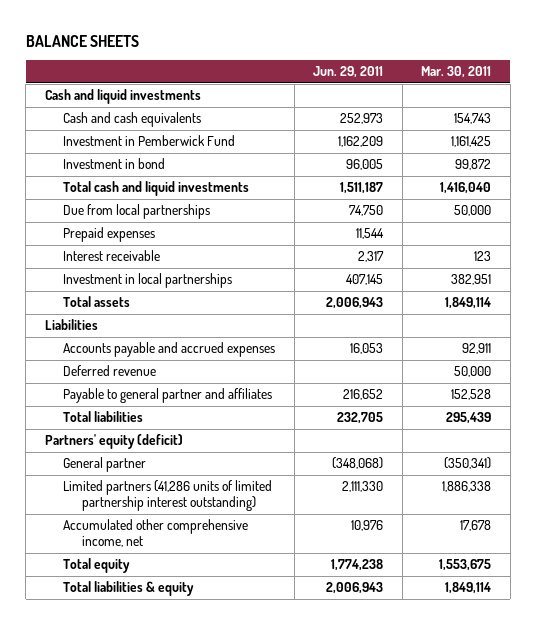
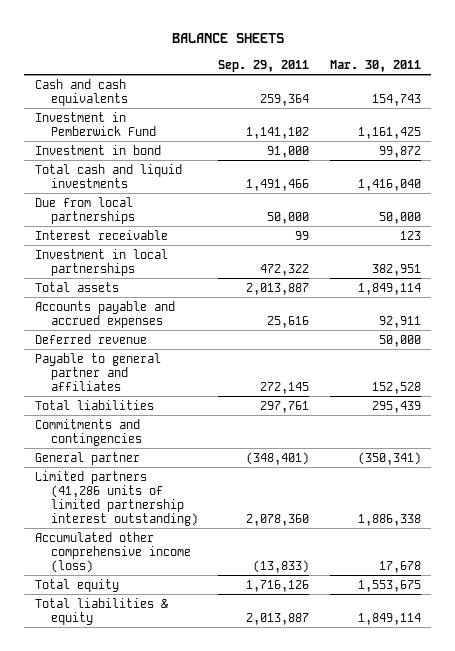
- | Jun. 29, 2011 | Mar. 30, 2011
+ | Sep. 29, 2011 | Mar. 30, 2011
- Cash and liquid investments
- Prepaid expenses | 11,544 |
- Liabilities
- Partners' equity (deficit)
+ Commitments and contingencies
- Accumulated other comprehensive income, net | 10,976 | 17,678
+ Accumulated other comprehensive income (loss) | (13,833) | 17,678

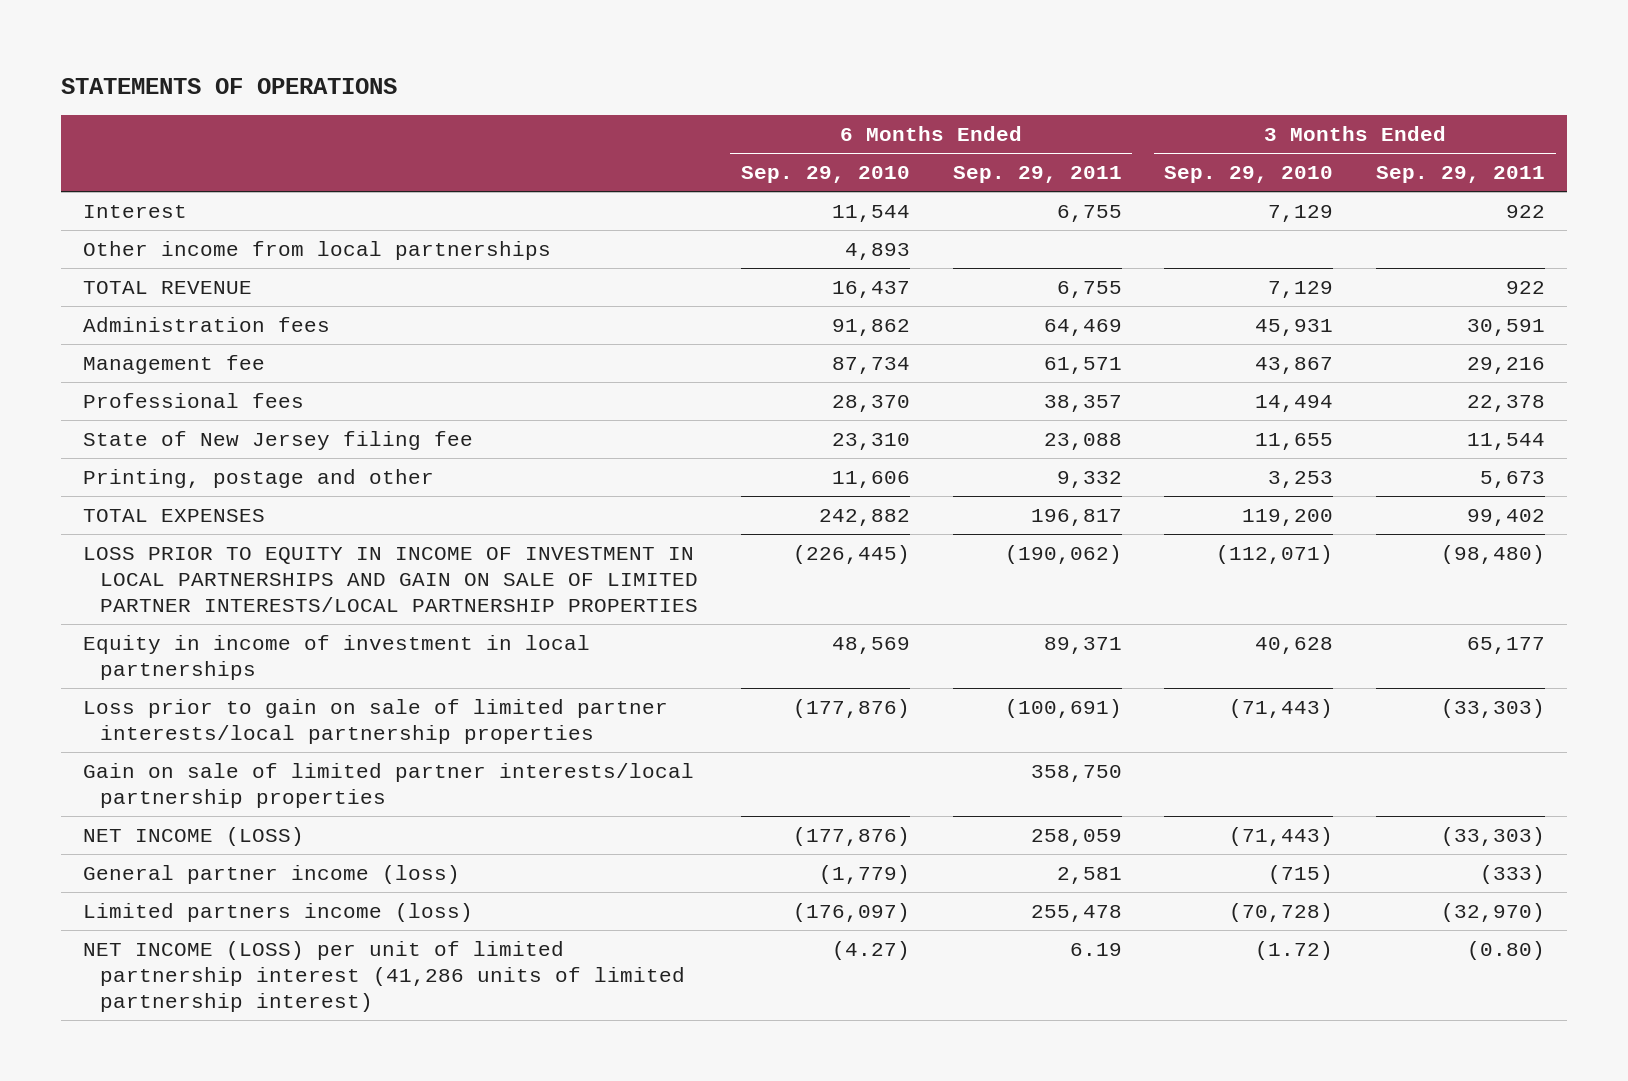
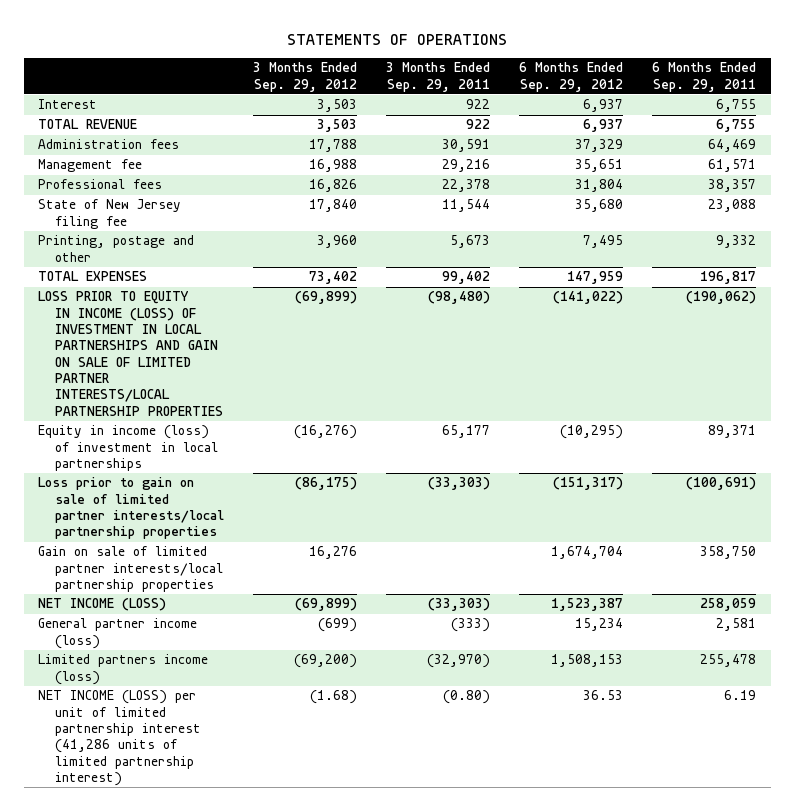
- | 6 Months Ended Sep. 29, 2010 | 6 Months Ended Sep. 29, 2011 | 3 Months Ended Sep. 29, 2010 | 3 Months Ended Sep. 29, 2011
+ | 3 Months Ended Sep. 29, 2012 | 3 Months Ended Sep. 29, 2011 | 6 Months Ended Sep. 29, 2012 | 6 Months Ended Sep. 29, 2011
- Other income from local partnerships | 4,893 | | |
- LOSS PRIOR TO EQUITY IN INCOME OF INVESTMENT IN LOCAL PARTNERSHIPS AND GAIN ON SALE OF LIMITED PARTNER INTERESTS/LOCAL PARTNERSHIP PROPERTIES | (226,445) | (190,062) | (112,071) | (98,480)
- Equity in income of investment in local partnerships | 48,569 | 89,371 | 40,628 | 65,177
+ LOSS PRIOR TO EQUITY IN INCOME (LOSS) OF INVESTMENT IN LOCAL PARTNERSHIPS AND GAIN ON SALE OF LIMITED PARTNER INTERESTS/LOCAL PARTNERSHIP PROPERTIES | (69,899) | (98,480) | (141,022) | (190,062)
+ Equity in income (loss) of investment in local partnerships | (16,276) | 65,177 | (10,295) | 89,371

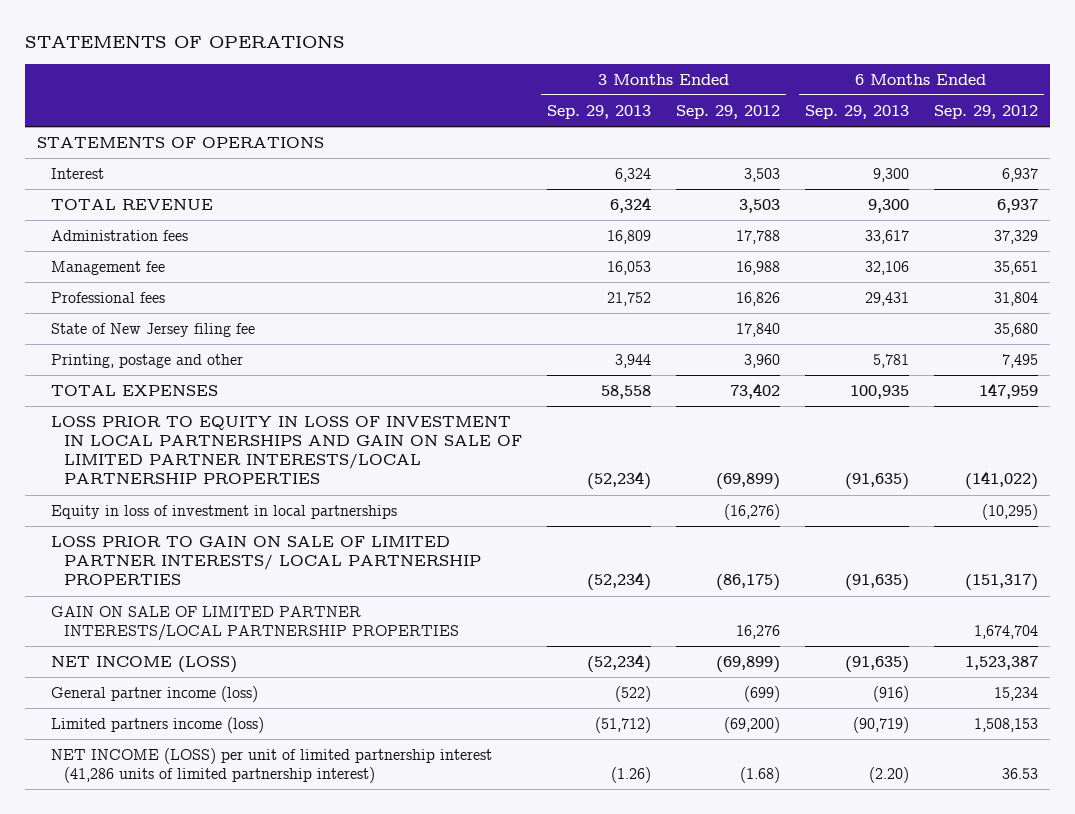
- | 3 Months Ended Sep. 29, 2012 | 3 Months Ended Sep. 29, 2011 | 6 Months Ended Sep. 29, 2012 | 6 Months Ended Sep. 29, 2011
+ | 3 Months Ended Sep. 29, 2013 | 3 Months Ended Sep. 29, 2012 | 6 Months Ended Sep. 29, 2013 | 6 Months Ended Sep. 29, 2012
+ STATEMENTS OF OPERATIONS
- LOSS PRIOR TO EQUITY IN INCOME (LOSS) OF INVESTMENT IN LOCAL PARTNERSHIPS AND GAIN ON SALE OF LIMITED PARTNER INTERESTS/LOCAL PARTNERSHIP PROPERTIES | (69,899) | (98,480) | (141,022) | (190,062)
- Equity in income (loss) of investment in local partnerships | (16,276) | 65,177 | (10,295) | 89,371
- Loss prior to gain on sale of limited partner interests/local partnership properties | (86,175) | (33,303) | (151,317) | (100,691)
- Gain on sale of limited partner interests/local partnership properties | 16,276 | | 1,674,704 | 358,750
+ LOSS PRIOR TO EQUITY IN LOSS OF INVESTMENT IN LOCAL PARTNERSHIPS AND GAIN ON SALE OF LIMITED PARTNER INTERESTS/LOCAL PARTNERSHIP PROPERTIES | (52,234) | (69,899) | (91,635) | (141,022)
+ Equity in loss of investment in local partnerships | | (16,276) | | (10,295)
+ LOSS PRIOR TO GAIN ON SALE OF LIMITED PARTNER INTERESTS/ LOCAL PARTNERSHIP PROPERTIES | (52,234) | (86,175) | (91,635) | (151,317)
+ GAIN ON SALE OF LIMITED PARTNER INTERESTS/LOCAL PARTNERSHIP PROPERTIES | | 16,276 | | 1,674,704

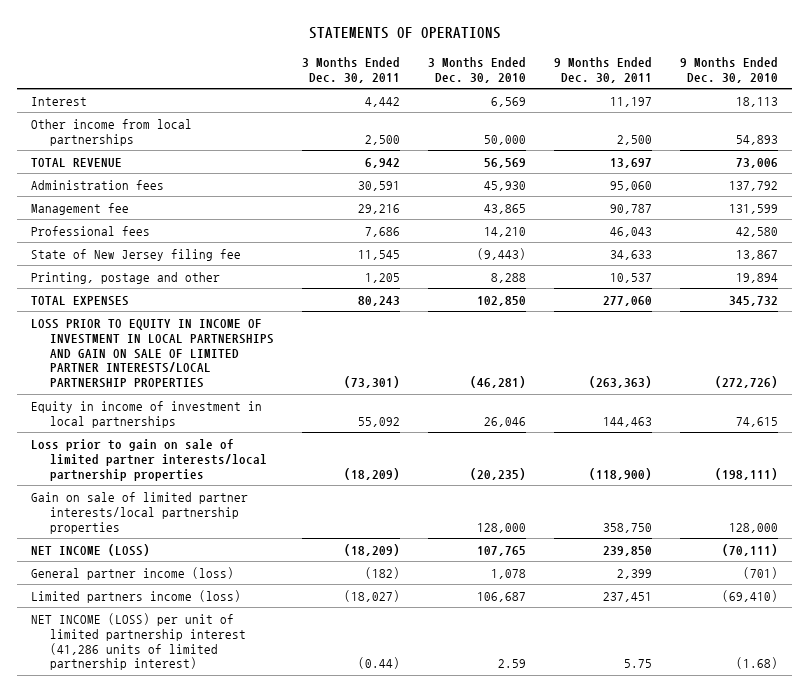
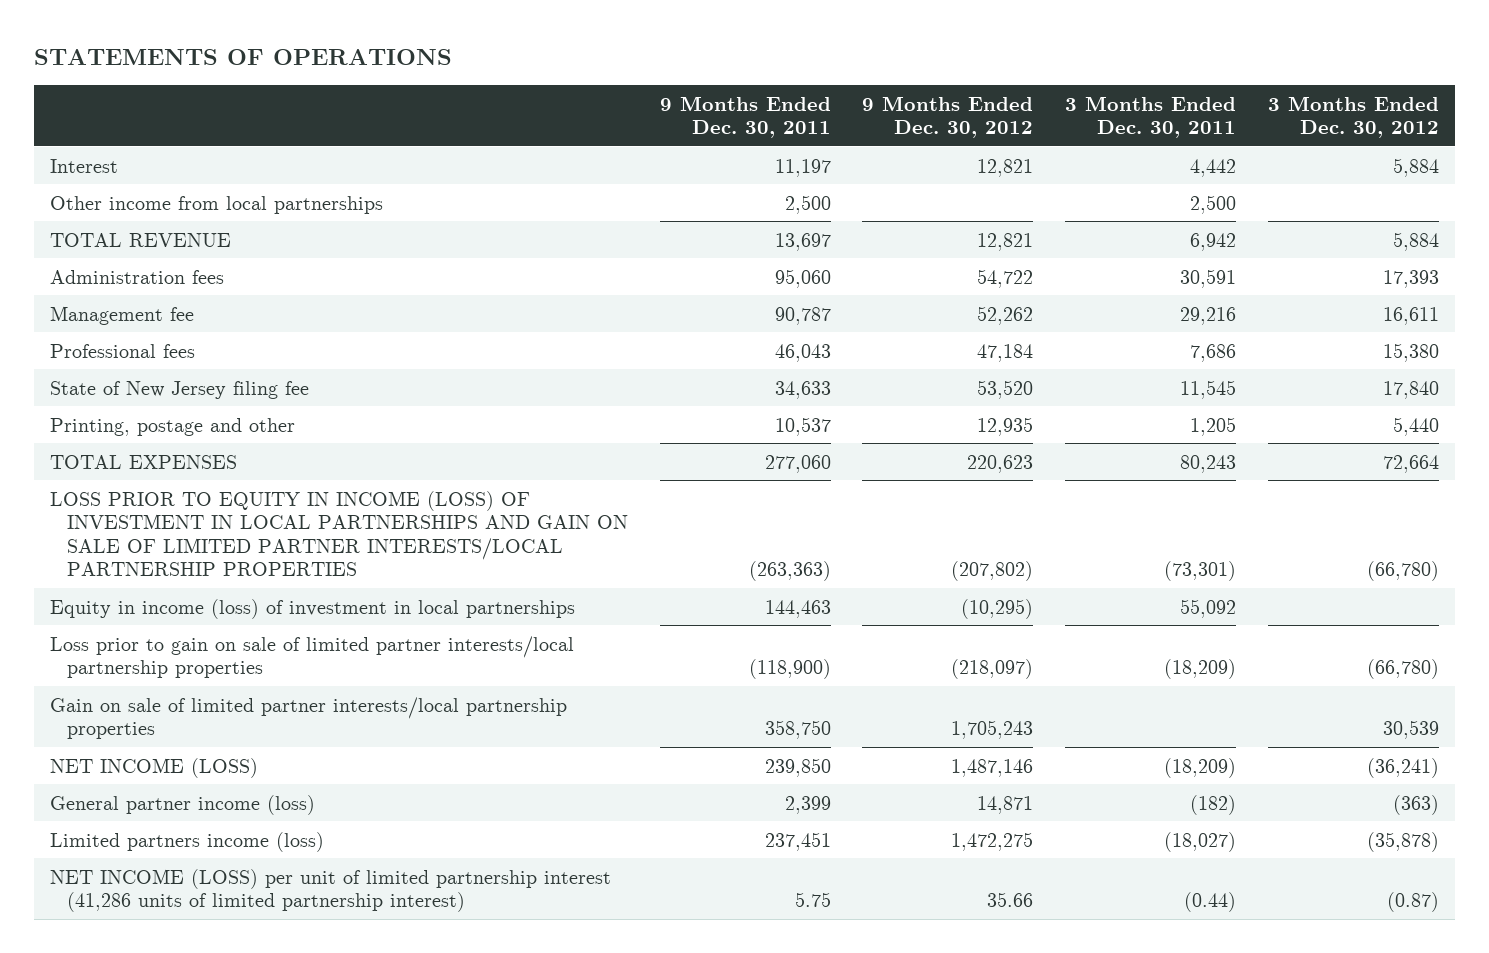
- | 3 Months Ended Dec. 30, 2011 | 3 Months Ended Dec. 30, 2010 | 9 Months Ended Dec. 30, 2011 | 9 Months Ended Dec. 30, 2010
+ | 9 Months Ended Dec. 30, 2011 | 9 Months Ended Dec. 30, 2012 | 3 Months Ended Dec. 30, 2011 | 3 Months Ended Dec. 30, 2012
- LOSS PRIOR TO EQUITY IN INCOME OF INVESTMENT IN LOCAL PARTNERSHIPS AND GAIN ON SALE OF LIMITED PARTNER INTERESTS/LOCAL PARTNERSHIP PROPERTIES | (73,301) | (46,281) | (263,363) | (272,726)
- Equity in income of investment in local partnerships | 55,092 | 26,046 | 144,463 | 74,615
+ LOSS PRIOR TO EQUITY IN INCOME (LOSS) OF INVESTMENT IN LOCAL PARTNERSHIPS AND GAIN ON SALE OF LIMITED PARTNER INTERESTS/LOCAL PARTNERSHIP PROPERTIES | (263,363) | (207,802) | (73,301) | (66,780)
+ Equity in income (loss) of investment in local partnerships | 144,463 | (10,295) | 55,092 |

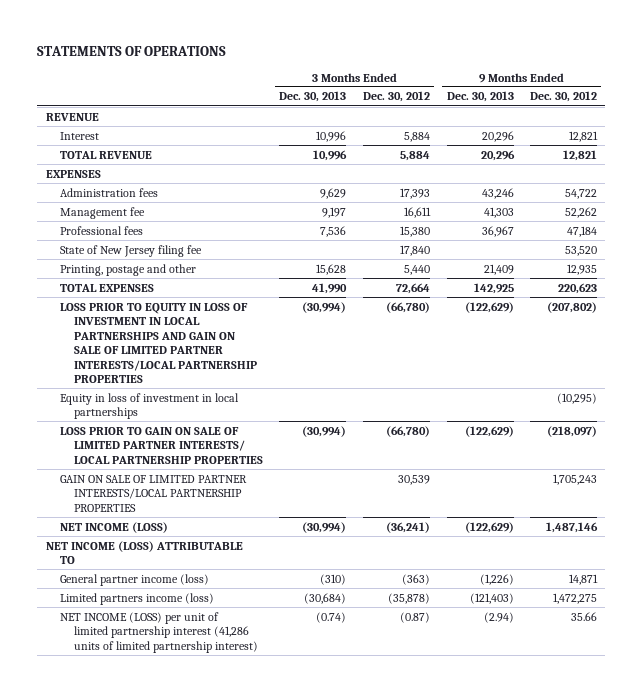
- | 9 Months Ended Dec. 30, 2011 | 9 Months Ended Dec. 30, 2012 | 3 Months Ended Dec. 30, 2011 | 3 Months Ended Dec. 30, 2012
+ | 3 Months Ended Dec. 30, 2013 | 3 Months Ended Dec. 30, 2012 | 9 Months Ended Dec. 30, 2013 | 9 Months Ended Dec. 30, 2012
+ REVENUE
- Other income from local partnerships | 2,500 | | 2,500 |
+ EXPENSES
- LOSS PRIOR TO EQUITY IN INCOME (LOSS) OF INVESTMENT IN LOCAL PARTNERSHIPS AND GAIN ON SALE OF LIMITED PARTNER INTERESTS/LOCAL PARTNERSHIP PROPERTIES | (263,363) | (207,802) | (73,301) | (66,780)
- Equity in income (loss) of investment in local partnerships | 144,463 | (10,295) | 55,092 |
- Loss prior to gain on sale of limited partner interests/local partnership properties | (118,900) | (218,097) | (18,209) | (66,780)
- Gain on sale of limited partner interests/local partnership properties | 358,750 | 1,705,243 | | 30,539
+ LOSS PRIOR TO EQUITY IN LOSS OF INVESTMENT IN LOCAL PARTNERSHIPS AND GAIN ON SALE OF LIMITED PARTNER INTERESTS/LOCAL PARTNERSHIP PROPERTIES | (30,994) | (66,780) | (122,629) | (207,802)
+ Equity in loss of investment in local partnerships | | | | (10,295)
+ LOSS PRIOR TO GAIN ON SALE OF LIMITED PARTNER INTERESTS/ LOCAL PARTNERSHIP PROPERTIES | (30,994) | (66,780) | (122,629) | (218,097)
+ GAIN ON SALE OF LIMITED PARTNER INTERESTS/LOCAL PARTNERSHIP PROPERTIES | | 30,539 | | 1,705,243
+ NET INCOME (LOSS) ATTRIBUTABLE TO

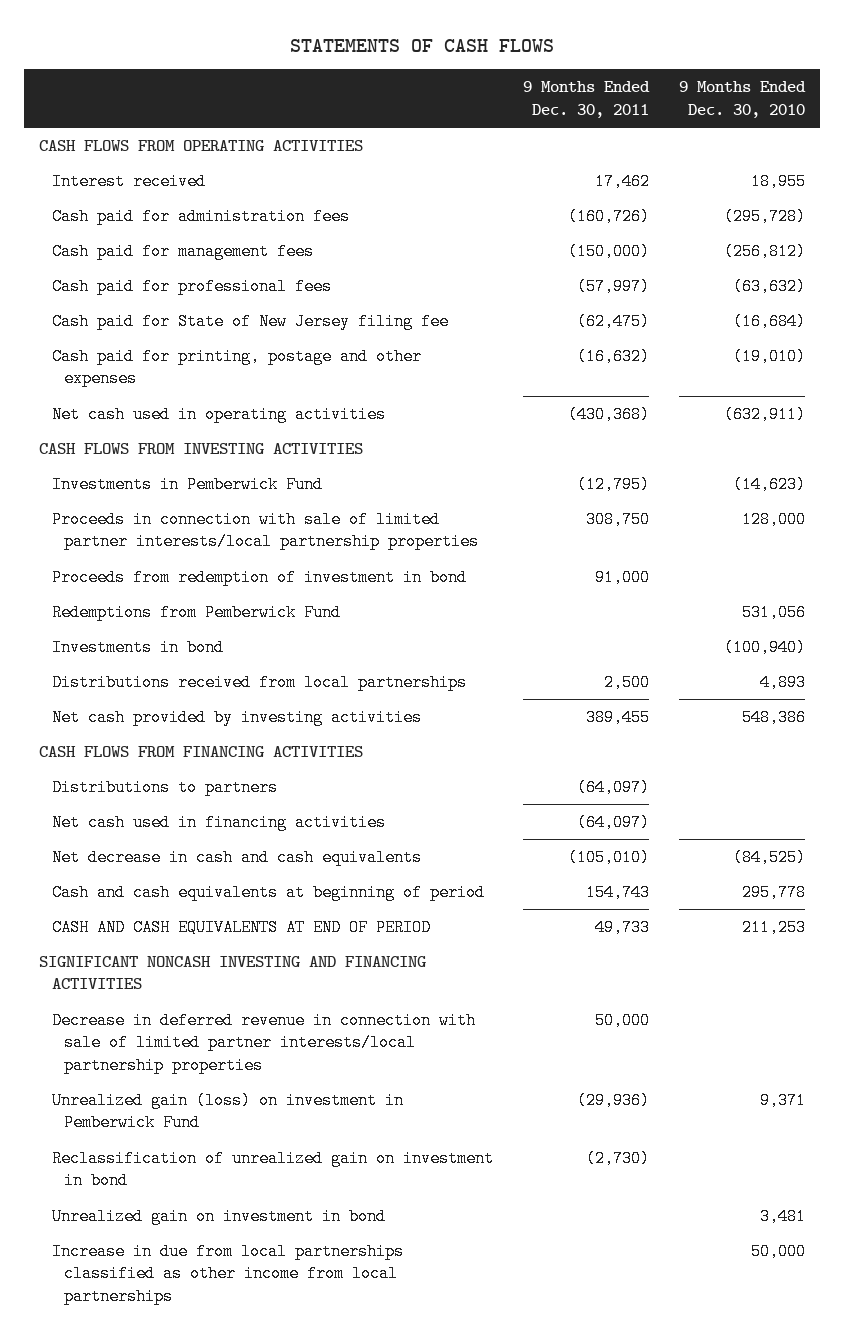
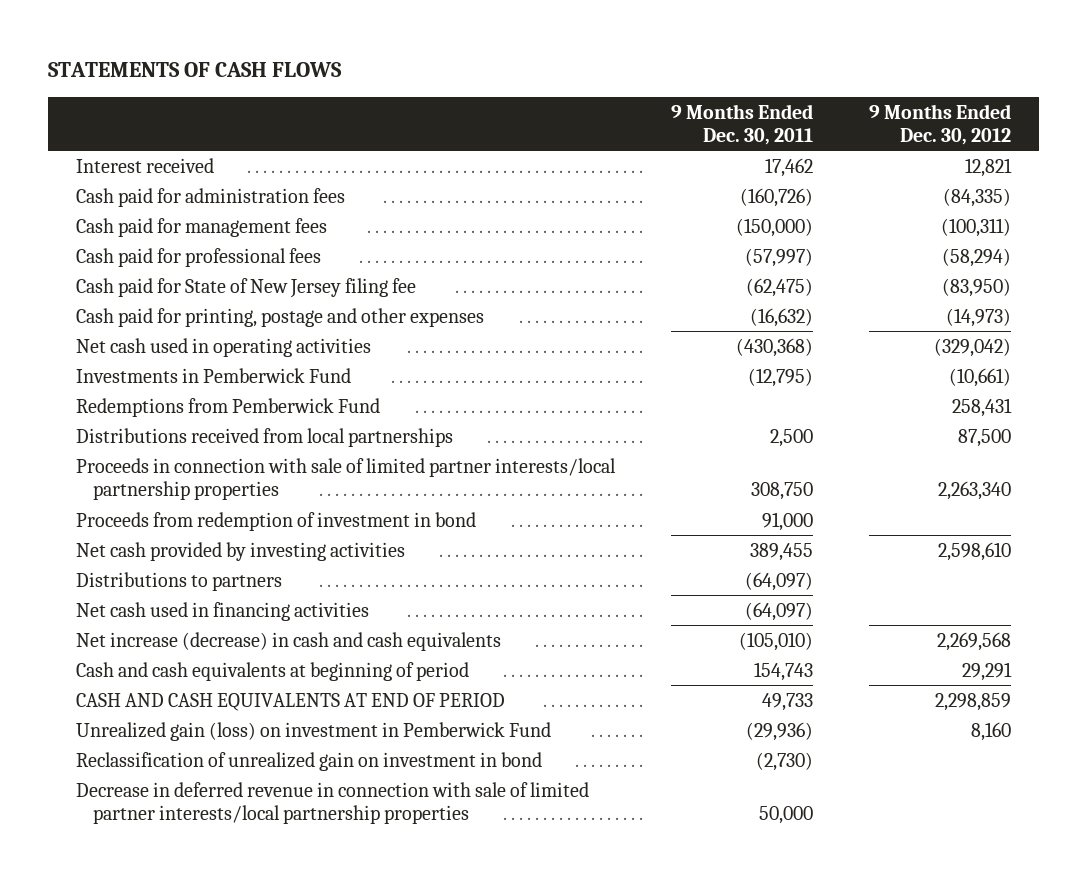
- | 9 Months Ended Dec. 30, 2011 | 9 Months Ended Dec. 30, 2010
+ | 9 Months Ended Dec. 30, 2011 | 9 Months Ended Dec. 30, 2012
- CASH FLOWS FROM OPERATING ACTIVITIES
- CASH FLOWS FROM INVESTING ACTIVITIES
- Investments in bond | | (100,940)
moved down: Proceeds in connection with sale of limited partner interests/local partnership properties | 308,750 | 2,263,340
moved down: Proceeds from redemption of investment in bond | 91,000 |
- CASH FLOWS FROM FINANCING ACTIVITIES
- Net decrease in cash and cash equivalents | (105,010) | (84,525)
+ Net increase (decrease) in cash and cash equivalents | (105,010) | 2,269,568
- SIGNIFICANT NONCASH INVESTING AND FINANCING ACTIVITIES
- Unrealized gain on investment in bond | | 3,481
- Increase in due from local partnerships classified as other income from local partnerships | | 50,000
moved down: Decrease in deferred revenue in connection with sale of limited partner interests/local partnership properties | 50,000 |

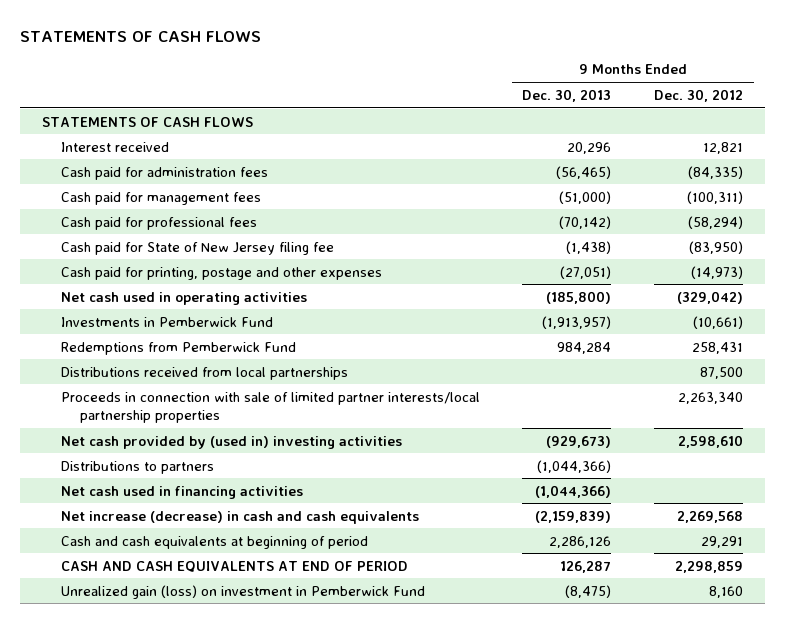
- | 9 Months Ended Dec. 30, 2011 | 9 Months Ended Dec. 30, 2012
+ | 9 Months Ended Dec. 30, 2013 | 9 Months Ended Dec. 30, 2012
+ STATEMENTS OF CASH FLOWS
- Proceeds from redemption of investment in bond | 91,000 |
- Net cash provided by investing activities | 389,455 | 2,598,610
+ Net cash provided by (used in) investing activities | (929,673) | 2,598,610
- Reclassification of unrealized gain on investment in bond | (2,730) |
- Decrease in deferred revenue in connection with sale of limited partner interests/local partnership properties | 50,000 |

